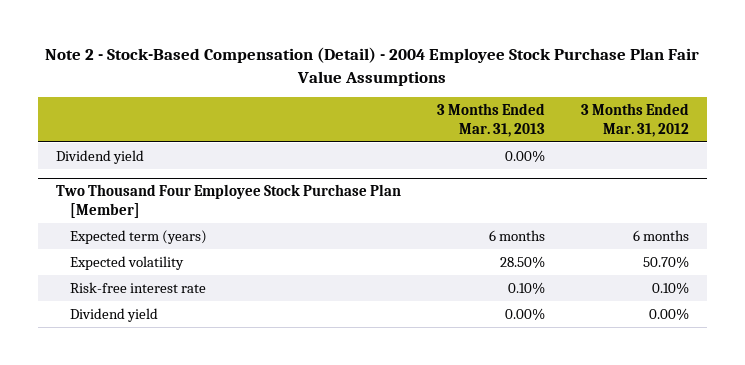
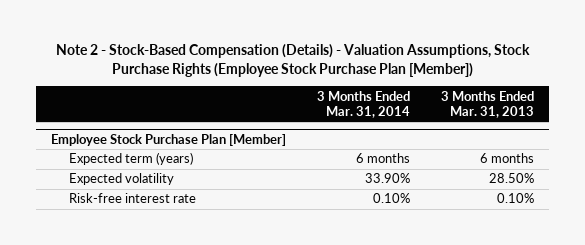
- Note 2 - Stock-Based Compensation (Detail) - 2004 Employee Stock Purchase Plan Fair Value Assumptions
+ Note 2 - Stock-Based Compensation (Details) - Valuation Assumptions, Stock Purchase Rights (Employee Stock Purchase Plan [Member])
- | 3 Months Ended Mar. 31, 2013 | 3 Months Ended Mar. 31, 2012
+ | 3 Months Ended Mar. 31, 2014 | 3 Months Ended Mar. 31, 2013
- Dividend yield | 0.00% |
- Two Thousand Four Employee Stock Purchase Plan [Member]
+ Employee Stock Purchase Plan [Member]
- Dividend yield | 0.00% | 0.00%

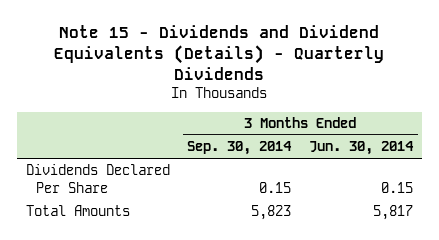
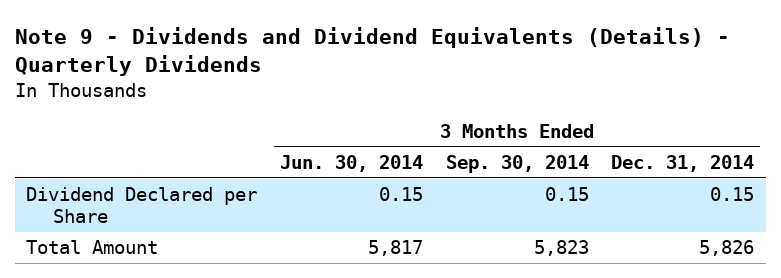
- Note 15 - Dividends and Dividend Equivalents (Details) - Quarterly Dividends
+ Note 9 - Dividends and Dividend Equivalents (Details) - Quarterly Dividends
- | 3 Months Ended Sep. 30, 2014 | 3 Months Ended Jun. 30, 2014
+ | 3 Months Ended Jun. 30, 2014 | 3 Months Ended Sep. 30, 2014 | 3 Months Ended Dec. 31, 2014
- Dividends Declared Per Share | 0.15 | 0.15
- Total Amounts | 5,823 | 5,817
+ Dividend Declared per Share | 0.15 | 0.15 | 0.15
+ Total Amount | 5,817 | 5,823 | 5,826

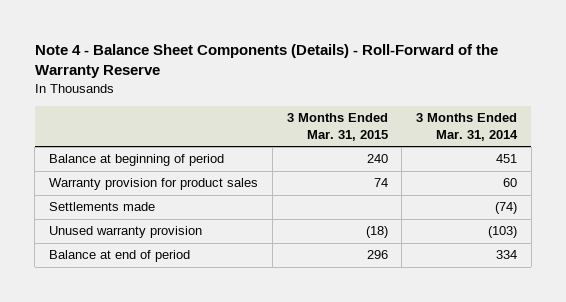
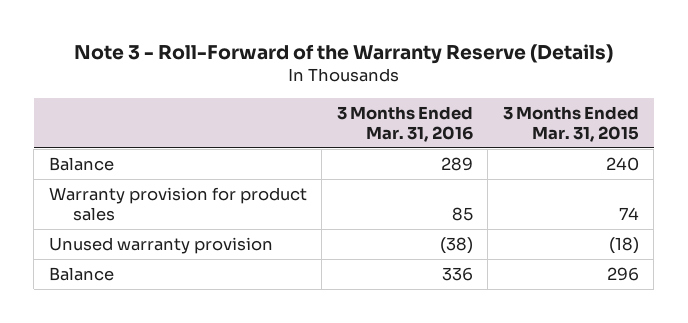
- Note 4 - Balance Sheet Components (Details) - Roll-Forward of the Warranty Reserve
+ Note 3 - Roll-Forward of the Warranty Reserve (Details)
- | 3 Months Ended Mar. 31, 2015 | 3 Months Ended Mar. 31, 2014
+ | 3 Months Ended Mar. 31, 2016 | 3 Months Ended Mar. 31, 2015
- Balance at beginning of period | 240 | 451
+ Balance | 289 | 240
- Settlements made | | (74)
- Balance at end of period | 296 | 334
+ Balance | 336 | 296

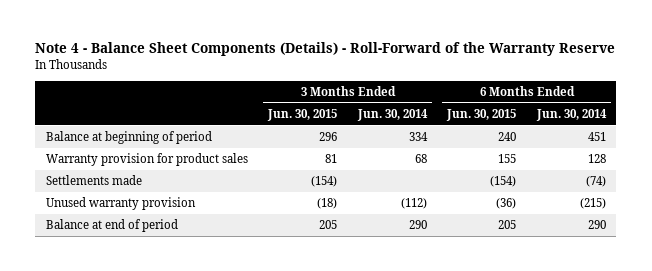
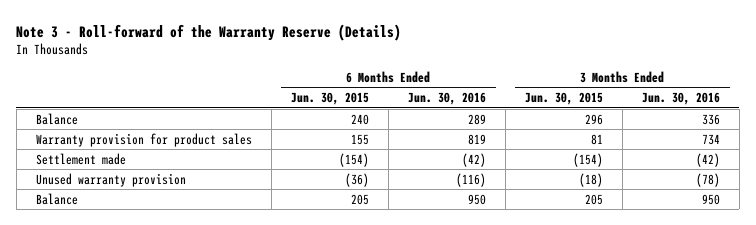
- Note 4 - Balance Sheet Components (Details) - Roll-Forward of the Warranty Reserve
+ Note 3 - Roll-forward of the Warranty Reserve (Details)
- | 3 Months Ended Jun. 30, 2015 | 3 Months Ended Jun. 30, 2014 | 6 Months Ended Jun. 30, 2015 | 6 Months Ended Jun. 30, 2014
+ | 6 Months Ended Jun. 30, 2015 | 6 Months Ended Jun. 30, 2016 | 3 Months Ended Jun. 30, 2015 | 3 Months Ended Jun. 30, 2016
- Balance at beginning of period | 296 | 334 | 240 | 451
+ Balance | 240 | 289 | 296 | 336
- Settlements made | (154) | | (154) | (74)
+ Settlement made | (154) | (42) | (154) | (42)
- Balance at end of period | 205 | 290 | 205 | 290
+ Balance | 205 | 950 | 205 | 950

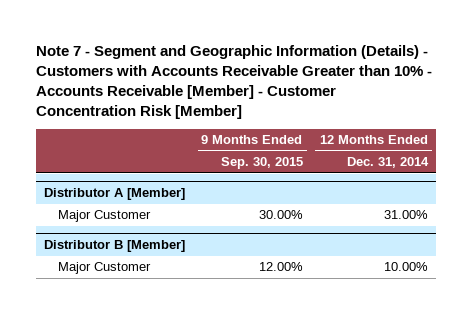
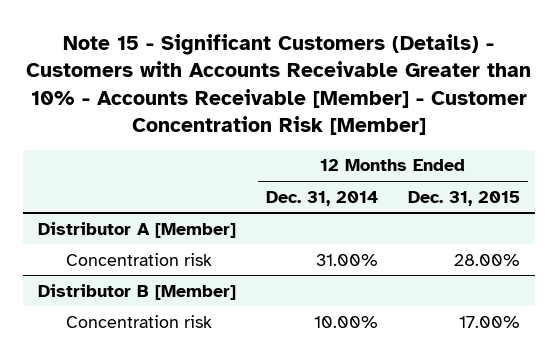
- Note 7 - Segment and Geographic Information (Details) - Customers with Accounts Receivable Greater than 10% - Accounts Receivable [Member] - Customer Concentration Risk [Member]
+ Note 15 - Significant Customers (Details) - Customers with Accounts Receivable Greater than 10% - Accounts Receivable [Member] - Customer Concentration Risk [Member]
- | 9 Months Ended Sep. 30, 2015 | 12 Months Ended Dec. 31, 2014
+ | 12 Months Ended Dec. 31, 2014 | 12 Months Ended Dec. 31, 2015
@ Distributor A [Member]
- Major Customer | 30.00% | 31.00%
+ Concentration risk | 31.00% | 28.00%
@ Distributor B [Member]
- Major Customer | 12.00% | 10.00%
+ Concentration risk | 10.00% | 17.00%

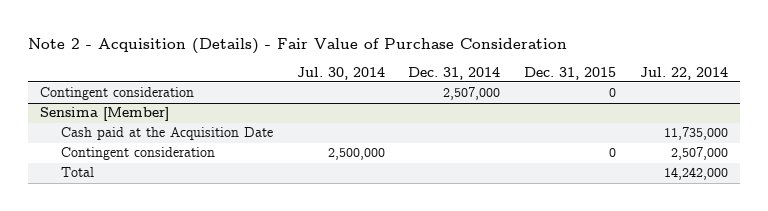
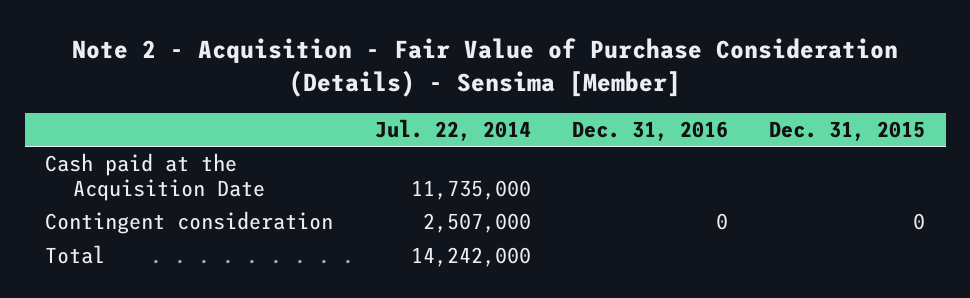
- Note 2 - Acquisition (Details) - Fair Value of Purchase Consideration
+ Note 2 - Acquisition - Fair Value of Purchase Consideration (Details) - Sensima [Member]
- | Jul. 30, 2014 | Dec. 31, 2014 | Dec. 31, 2015 | Jul. 22, 2014
+ | Jul. 22, 2014 | Dec. 31, 2016 | Dec. 31, 2015
- Contingent consideration | | 2,507,000 | 0 |
- Sensima [Member]

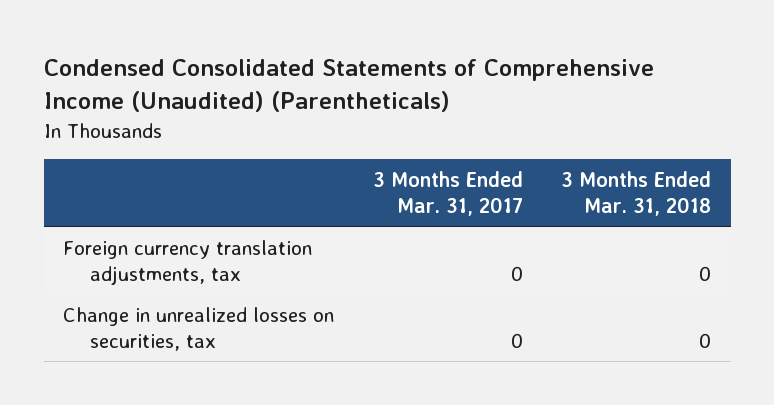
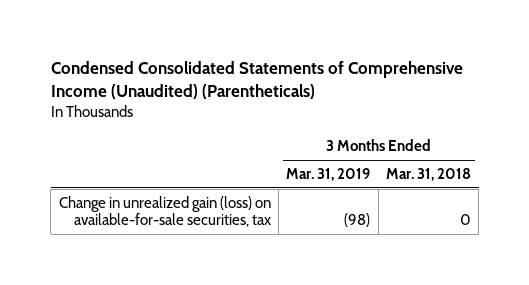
- | 3 Months Ended Mar. 31, 2017 | 3 Months Ended Mar. 31, 2018
+ | 3 Months Ended Mar. 31, 2019 | 3 Months Ended Mar. 31, 2018
- Foreign currency translation adjustments, tax | 0 | 0
- Change in unrealized losses on securities, tax | 0 | 0
+ Change in unrealized gain (loss) on available-for-sale securities, tax | (98) | 0

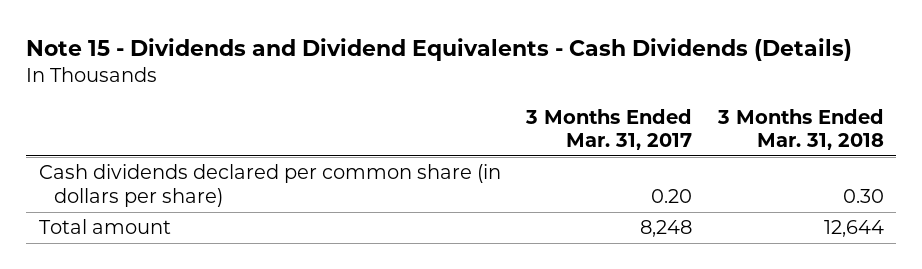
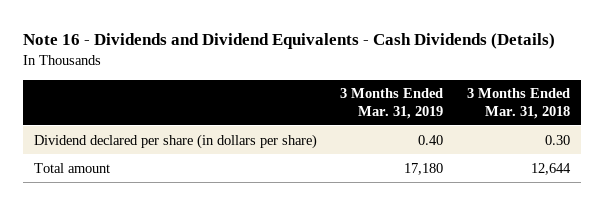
- Note 15 - Dividends and Dividend Equivalents - Cash Dividends (Details)
+ Note 16 - Dividends and Dividend Equivalents - Cash Dividends (Details)
- | 3 Months Ended Mar. 31, 2017 | 3 Months Ended Mar. 31, 2018
+ | 3 Months Ended Mar. 31, 2019 | 3 Months Ended Mar. 31, 2018
- Cash dividends declared per common share (in dollars per share) | 0.20 | 0.30
+ Dividend declared per share (in dollars per share) | 0.40 | 0.30

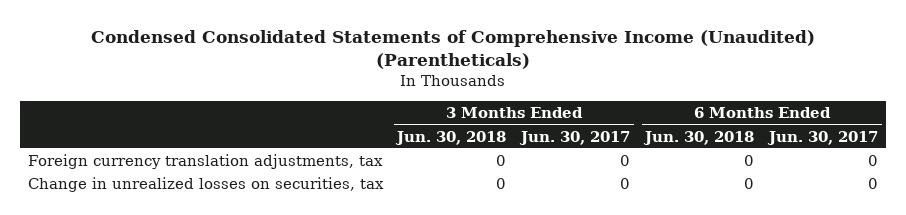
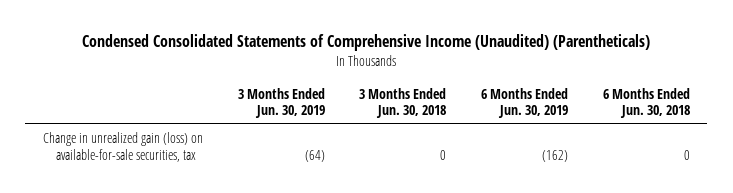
- | 3 Months Ended Jun. 30, 2018 | 3 Months Ended Jun. 30, 2017 | 6 Months Ended Jun. 30, 2018 | 6 Months Ended Jun. 30, 2017
+ | 3 Months Ended Jun. 30, 2019 | 3 Months Ended Jun. 30, 2018 | 6 Months Ended Jun. 30, 2019 | 6 Months Ended Jun. 30, 2018
- Foreign currency translation adjustments, tax | 0 | 0 | 0 | 0
- Change in unrealized losses on securities, tax | 0 | 0 | 0 | 0
+ Change in unrealized gain (loss) on available-for-sale securities, tax | (64) | 0 | (162) | 0

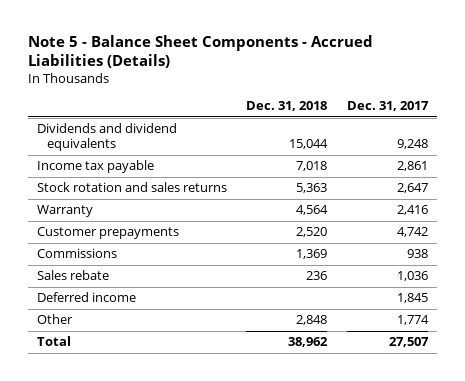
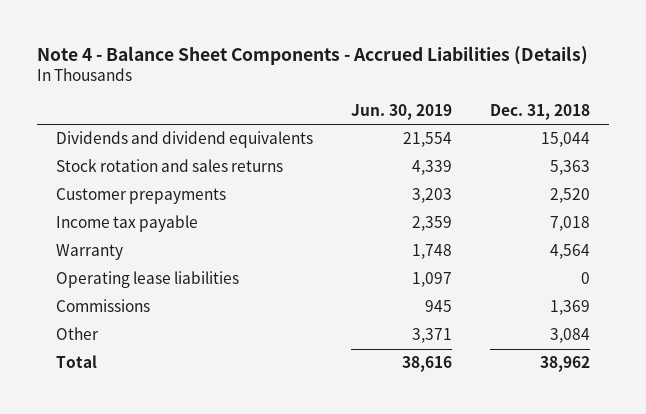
- Note 5 - Balance Sheet Components - Accrued Liabilities (Details)
+ Note 4 - Balance Sheet Components - Accrued Liabilities (Details)
- | Dec. 31, 2018 | Dec. 31, 2017
+ | Jun. 30, 2019 | Dec. 31, 2018
moved down: Income tax payable | 2,359 | 7,018
moved down: Warranty | 1,748 | 4,564
+ Operating lease liabilities | 1,097 | 0
- Sales rebate | 236 | 1,036
- Deferred income | | 1,845
- Other | 2,848 | 1,774
+ Other | 3,371 | 3,084

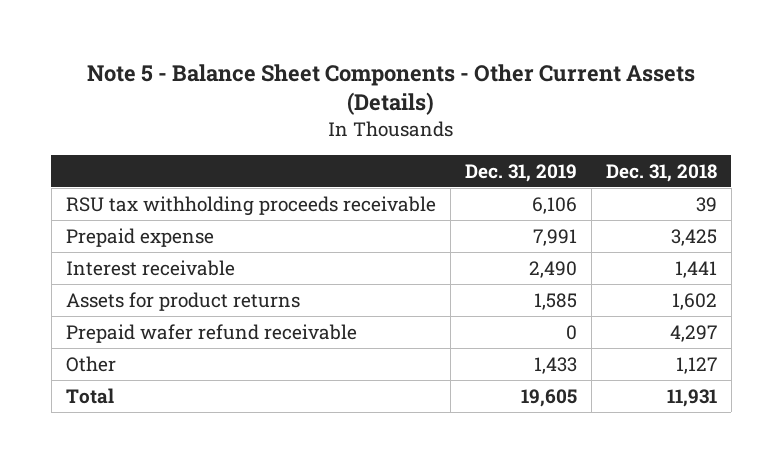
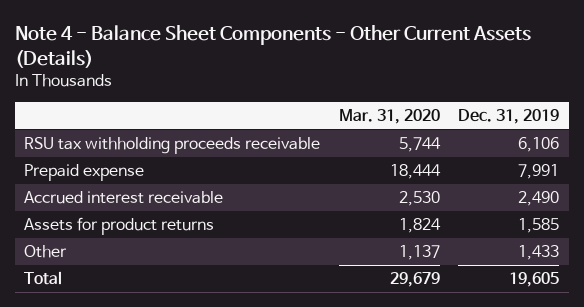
- Note 5 - Balance Sheet Components - Other Current Assets (Details)
+ Note 4 - Balance Sheet Components - Other Current Assets (Details)
- | Dec. 31, 2019 | Dec. 31, 2018
+ | Mar. 31, 2020 | Dec. 31, 2019
- Interest receivable | 2,490 | 1,441
+ Accrued interest receivable | 2,530 | 2,490
- Prepaid wafer refund receivable | 0 | 4,297

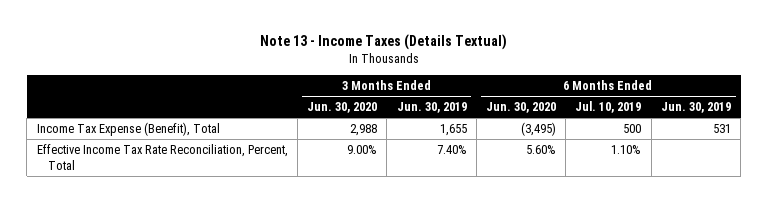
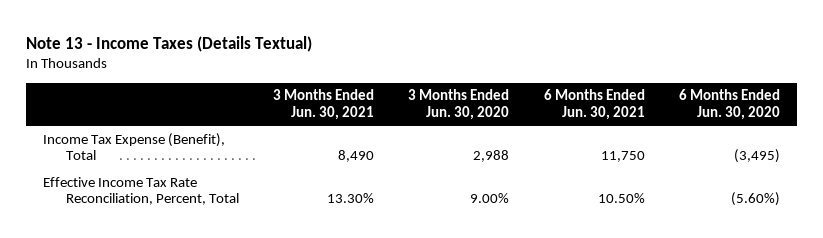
- | 3 Months Ended Jun. 30, 2020 | 3 Months Ended Jun. 30, 2019 | 6 Months Ended Jun. 30, 2020 | 6 Months Ended Jul. 10, 2019 | 6 Months Ended Jun. 30, 2019
+ | 3 Months Ended Jun. 30, 2021 | 3 Months Ended Jun. 30, 2020 | 6 Months Ended Jun. 30, 2021 | 6 Months Ended Jun. 30, 2020
- Effective Income Tax Rate Reconciliation, Percent, Total | 9.00% | 7.40% | 5.60% | 1.10% |
+ Effective Income Tax Rate Reconciliation, Percent, Total | 13.30% | 9.00% | 10.50% | (5.60%)

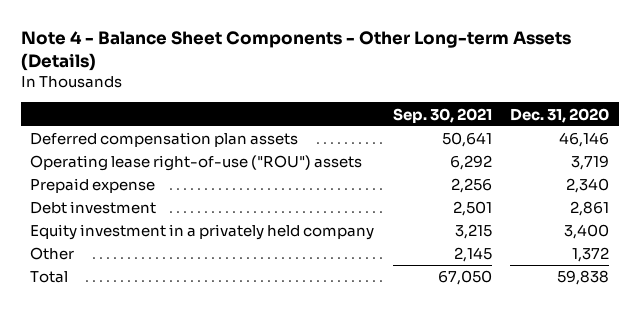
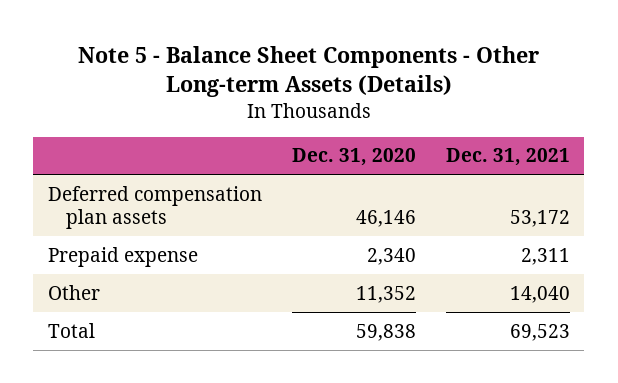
- Note 4 - Balance Sheet Components - Other Long-term Assets (Details)
+ Note 5 - Balance Sheet Components - Other Long-term Assets (Details)
- | Sep. 30, 2021 | Dec. 31, 2020
+ | Dec. 31, 2020 | Dec. 31, 2021
- Operating lease right-of-use ("ROU") assets | 6,292 | 3,719
- Debt investment | 2,501 | 2,861
- Equity investment in a privately held company | 3,215 | 3,400
- Other | 2,145 | 1,372
+ Other | 11,352 | 14,040

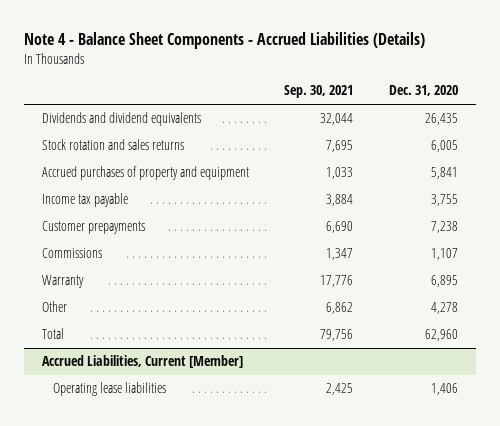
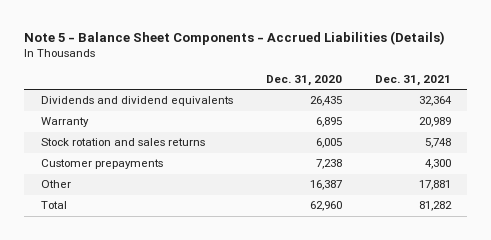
- Note 4 - Balance Sheet Components - Accrued Liabilities (Details)
+ Note 5 - Balance Sheet Components - Accrued Liabilities (Details)
- | Sep. 30, 2021 | Dec. 31, 2020
+ | Dec. 31, 2020 | Dec. 31, 2021
moved up: Warranty | 6,895 | 20,989
- Accrued purchases of property and equipment | 1,033 | 5,841
- Income tax payable | 3,884 | 3,755
- Commissions | 1,347 | 1,107
- Other | 6,862 | 4,278
+ Other | 16,387 | 17,881
- Accrued Liabilities, Current [Member]
- Operating lease liabilities | 2,425 | 1,406

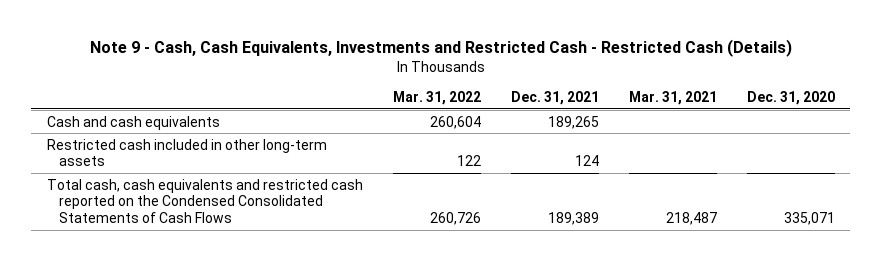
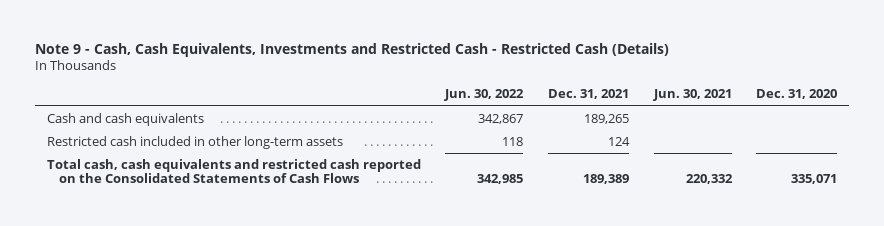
- | Mar. 31, 2022 | Dec. 31, 2021 | Mar. 31, 2021 | Dec. 31, 2020
+ | Jun. 30, 2022 | Dec. 31, 2021 | Jun. 30, 2021 | Dec. 31, 2020
- Total cash, cash equivalents and restricted cash reported on the Condensed Consolidated Statements of Cash Flows | 260,726 | 189,389 | 218,487 | 335,071
+ Total cash, cash equivalents and restricted cash reported on the Consolidated Statements of Cash Flows | 342,985 | 189,389 | 220,332 | 335,071

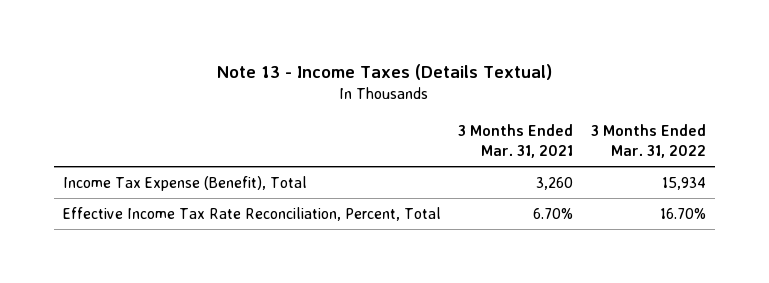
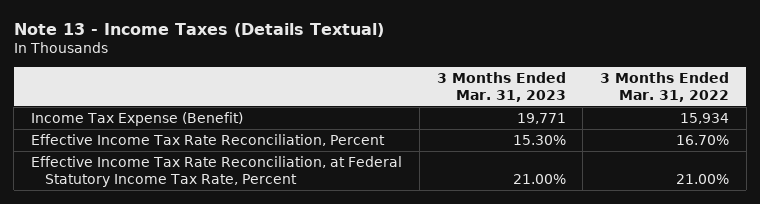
- | 3 Months Ended Mar. 31, 2021 | 3 Months Ended Mar. 31, 2022
+ | 3 Months Ended Mar. 31, 2023 | 3 Months Ended Mar. 31, 2022
- Income Tax Expense (Benefit), Total | 3,260 | 15,934
- Effective Income Tax Rate Reconciliation, Percent, Total | 6.70% | 16.70%
+ Income Tax Expense (Benefit) | 19,771 | 15,934
+ Effective Income Tax Rate Reconciliation, Percent | 15.30% | 16.70%
+ Effective Income Tax Rate Reconciliation, at Federal Statutory Income Tax Rate, Percent | 21.00% | 21.00%

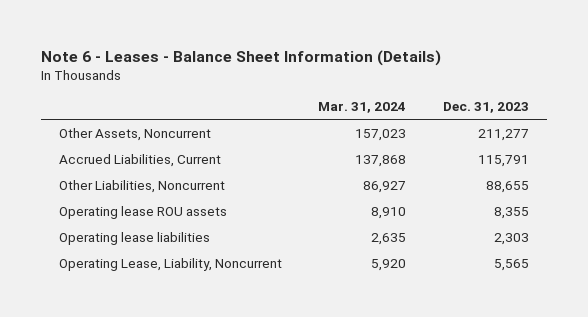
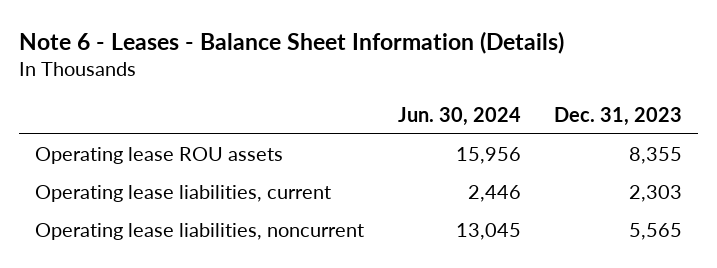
- | Mar. 31, 2024 | Dec. 31, 2023
+ | Jun. 30, 2024 | Dec. 31, 2023
- Other Assets, Noncurrent | 157,023 | 211,277
- Accrued Liabilities, Current | 137,868 | 115,791
- Other Liabilities, Noncurrent | 86,927 | 88,655
- Operating lease liabilities | 2,635 | 2,303
- Operating Lease, Liability, Noncurrent | 5,920 | 5,565
+ Operating lease liabilities, current | 2,446 | 2,303
+ Operating lease liabilities, noncurrent | 13,045 | 5,565

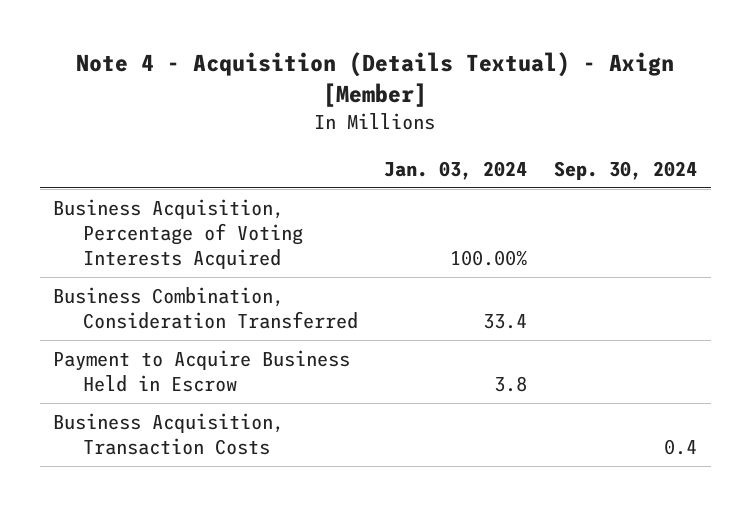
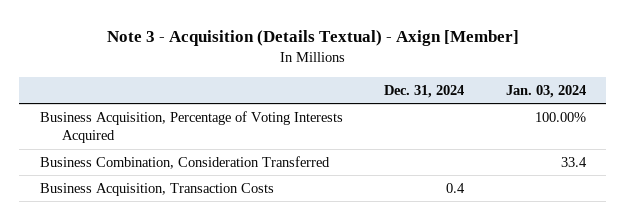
- Note 4 - Acquisition (Details Textual) - Axign [Member]
+ Note 3 - Acquisition (Details Textual) - Axign [Member]
- | Jan. 03, 2024 | Sep. 30, 2024
+ | Dec. 31, 2024 | Jan. 03, 2024
- Payment to Acquire Business Held in Escrow | 3.8 |

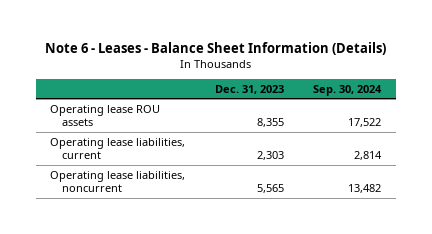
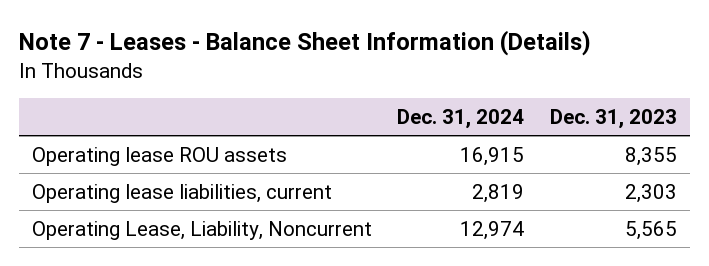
- Note 6 - Leases - Balance Sheet Information (Details)
+ Note 7 - Leases - Balance Sheet Information (Details)
- | Dec. 31, 2023 | Sep. 30, 2024
+ | Dec. 31, 2024 | Dec. 31, 2023
- Operating lease liabilities, noncurrent | 5,565 | 13,482
+ Operating Lease, Liability, Noncurrent | 12,974 | 5,565

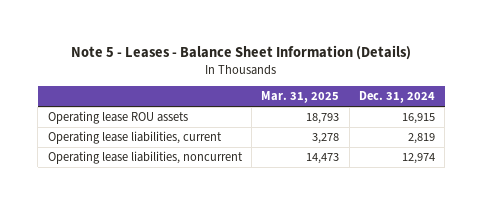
- Note 7 - Leases - Balance Sheet Information (Details)
+ Note 5 - Leases - Balance Sheet Information (Details)
- | Dec. 31, 2024 | Dec. 31, 2023
+ | Mar. 31, 2025 | Dec. 31, 2024
- Operating Lease, Liability, Noncurrent | 12,974 | 5,565
+ Operating lease liabilities, noncurrent | 14,473 | 12,974

